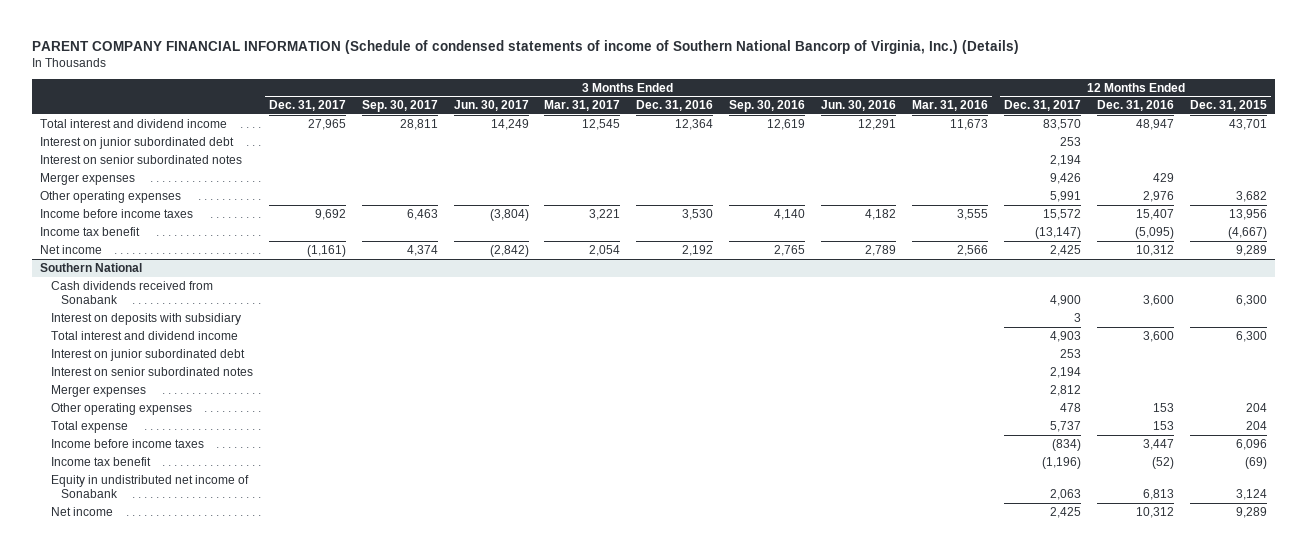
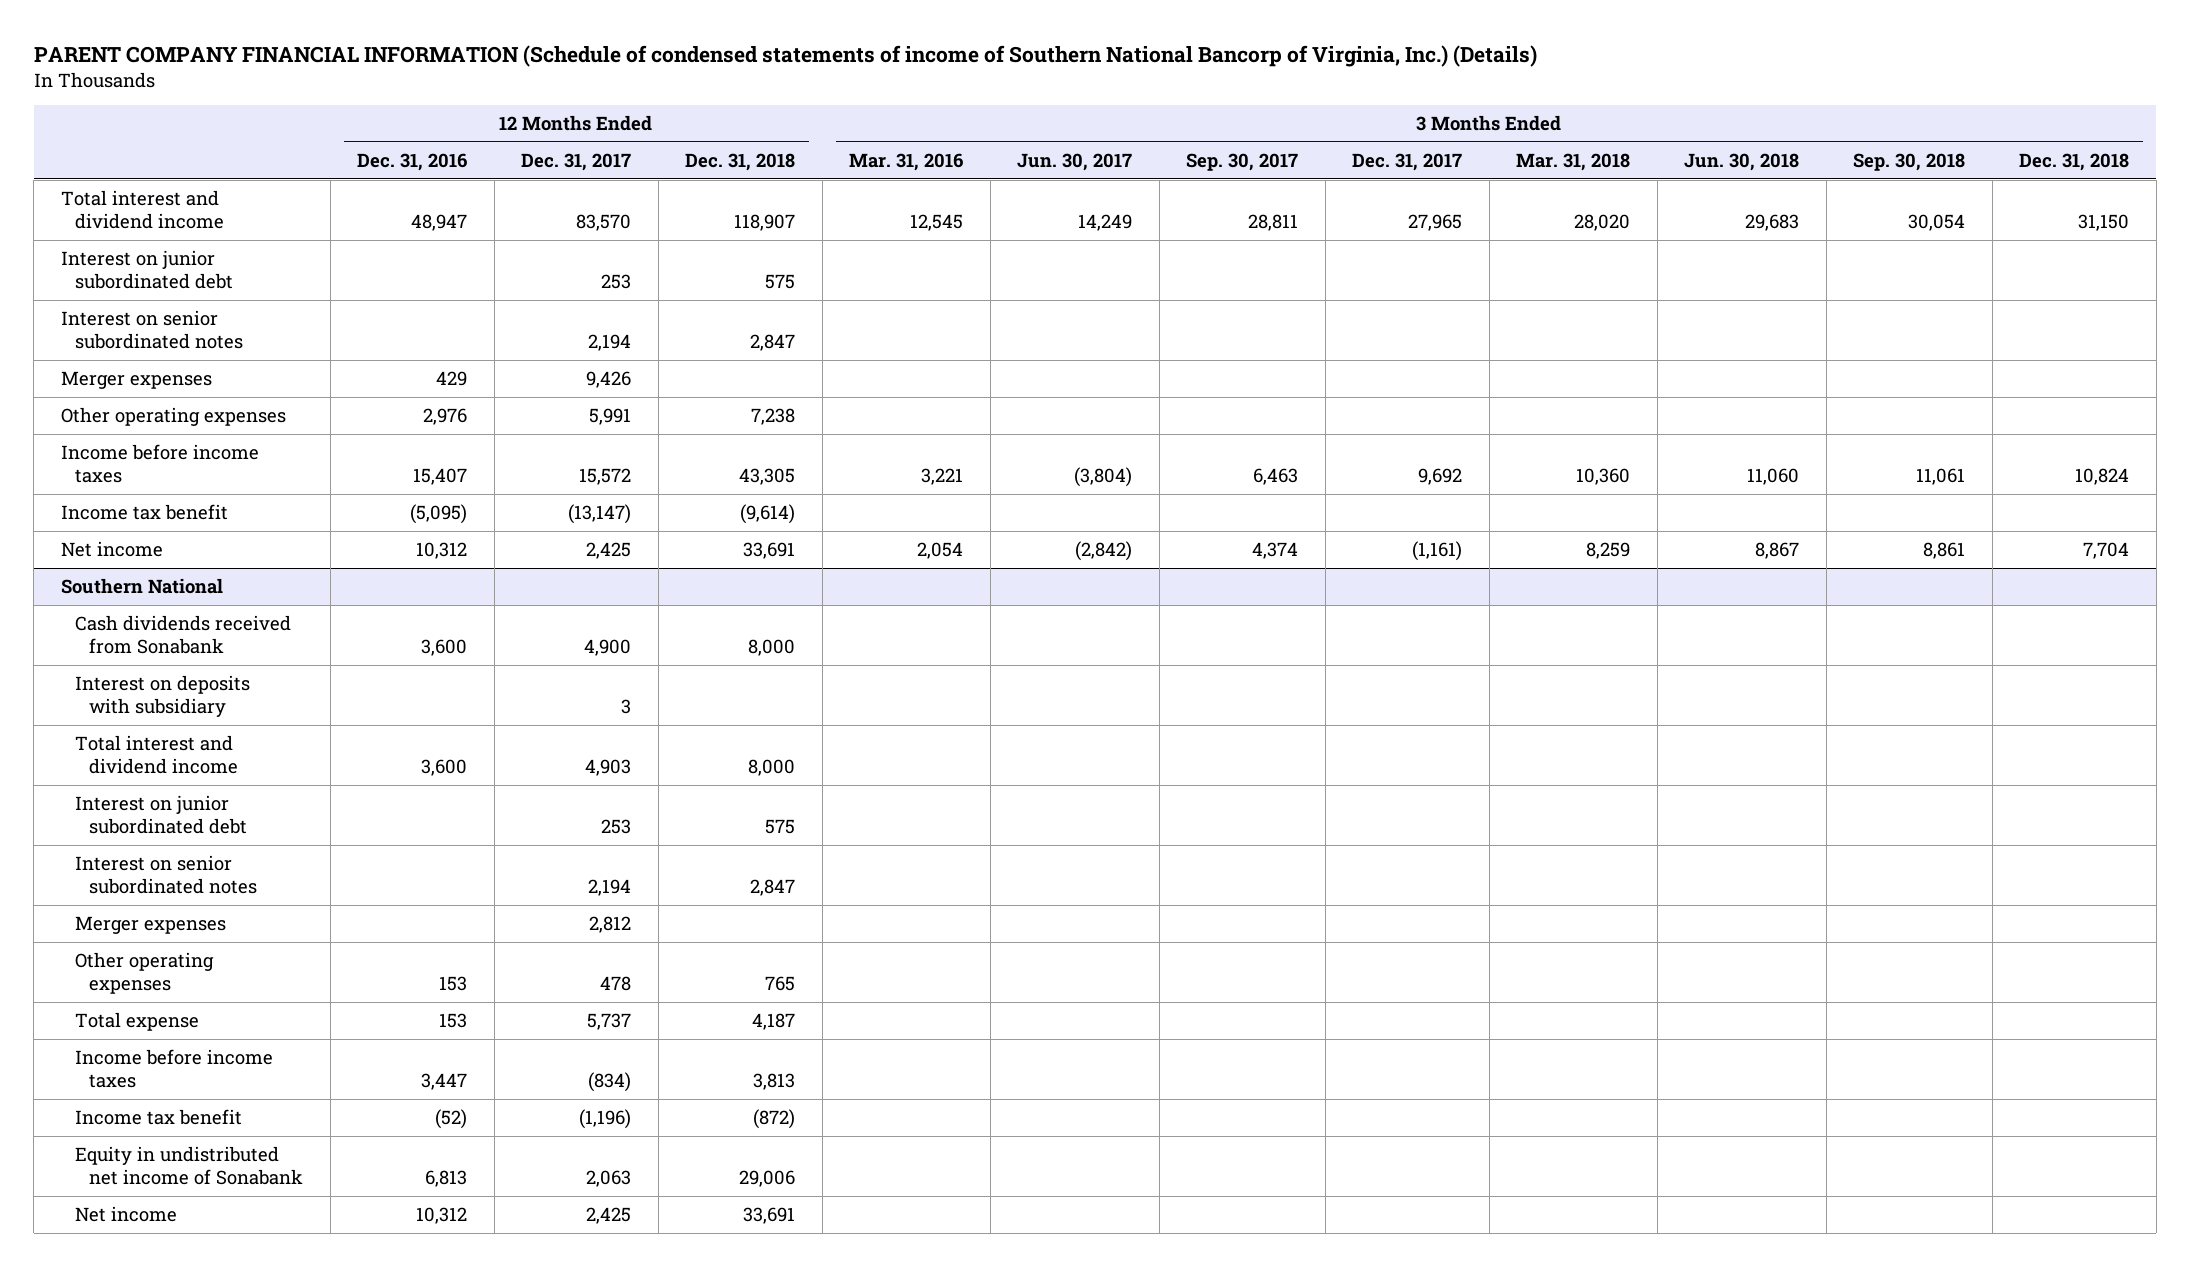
- | 3 Months Ended Dec. 31, 2017 | 3 Months Ended Sep. 30, 2017 | 3 Months Ended Jun. 30, 2017 | 3 Months Ended Mar. 31, 2017 | 3 Months Ended Dec. 31, 2016 | 3 Months Ended Sep. 30, 2016 | 3 Months Ended Jun. 30, 2016 | 3 Months Ended Mar. 31, 2016 | 12 Months Ended Dec. 31, 2017 | 12 Months Ended Dec. 31, 2016 | 12 Months Ended Dec. 31, 2015
+ | 12 Months Ended Dec. 31, 2016 | 12 Months Ended Dec. 31, 2017 | 12 Months Ended Dec. 31, 2018 | 3 Months Ended Mar. 31, 2016 | 3 Months Ended Jun. 30, 2017 | 3 Months Ended Sep. 30, 2017 | 3 Months Ended Dec. 31, 2017 | 3 Months Ended Mar. 31, 2018 | 3 Months Ended Jun. 30, 2018 | 3 Months Ended Sep. 30, 2018 | 3 Months Ended Dec. 31, 2018
- Total interest and dividend income | 27,965 | 28,811 | 14,249 | 12,545 | 12,364 | 12,619 | 12,291 | 11,673 | 83,570 | 48,947 | 43,701
+ Total interest and dividend income | 48,947 | 83,570 | 118,907 | 12,545 | 14,249 | 28,811 | 27,965 | 28,020 | 29,683 | 30,054 | 31,150
- Income before income taxes | 9,692 | 6,463 | (3,804) | 3,221 | 3,530 | 4,140 | 4,182 | 3,555 | 15,572 | 15,407 | 13,956
+ Income before income taxes | 15,407 | 15,572 | 43,305 | 3,221 | (3,804) | 6,463 | 9,692 | 10,360 | 11,060 | 11,061 | 10,824
- Net income | (1,161) | 4,374 | (2,842) | 2,054 | 2,192 | 2,765 | 2,789 | 2,566 | 2,425 | 10,312 | 9,289
+ Net income | 10,312 | 2,425 | 33,691 | 2,054 | (2,842) | 4,374 | (1,161) | 8,259 | 8,867 | 8,861 | 7,704

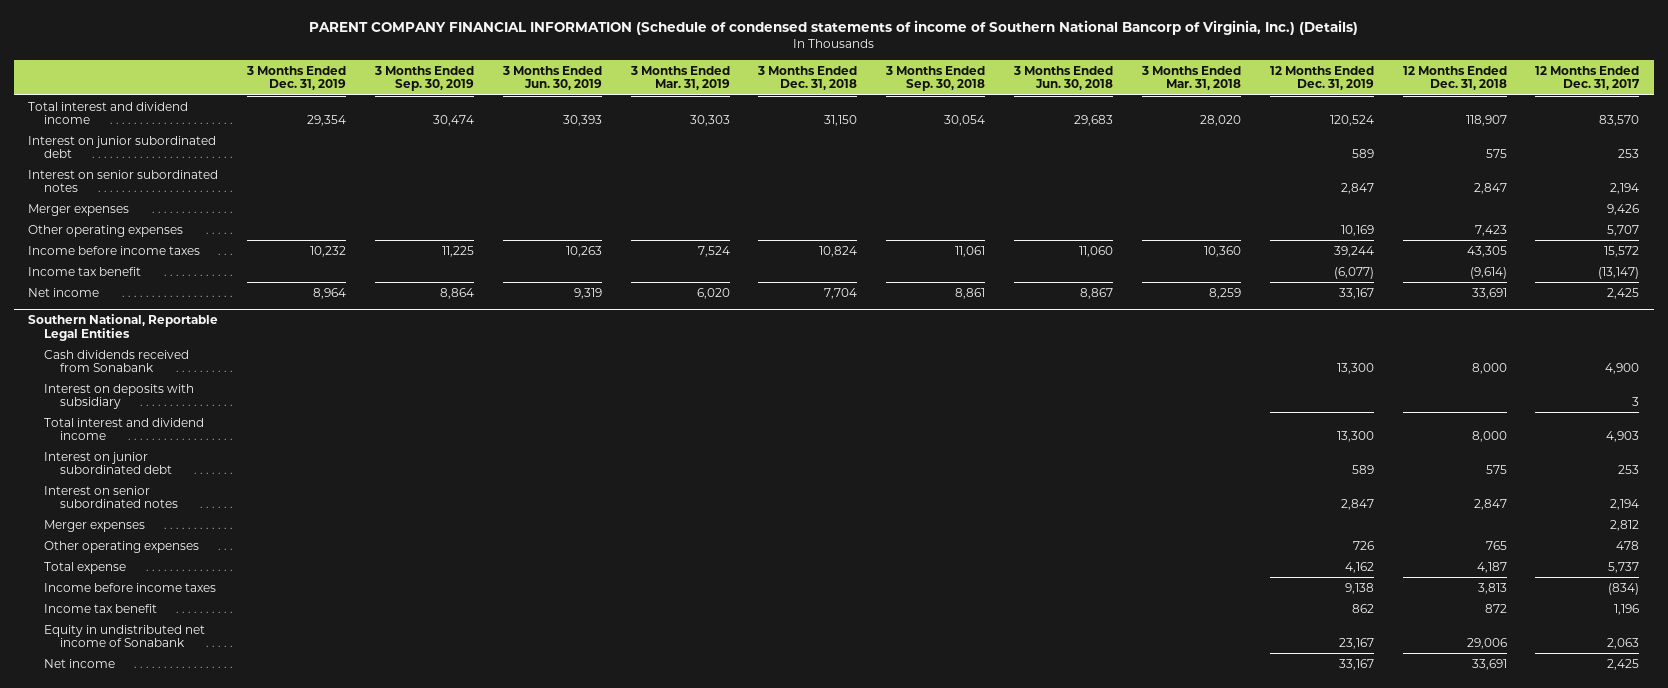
- | 12 Months Ended Dec. 31, 2016 | 12 Months Ended Dec. 31, 2017 | 12 Months Ended Dec. 31, 2018 | 3 Months Ended Mar. 31, 2016 | 3 Months Ended Jun. 30, 2017 | 3 Months Ended Sep. 30, 2017 | 3 Months Ended Dec. 31, 2017 | 3 Months Ended Mar. 31, 2018 | 3 Months Ended Jun. 30, 2018 | 3 Months Ended Sep. 30, 2018 | 3 Months Ended Dec. 31, 2018
+ | 3 Months Ended Dec. 31, 2019 | 3 Months Ended Sep. 30, 2019 | 3 Months Ended Jun. 30, 2019 | 3 Months Ended Mar. 31, 2019 | 3 Months Ended Dec. 31, 2018 | 3 Months Ended Sep. 30, 2018 | 3 Months Ended Jun. 30, 2018 | 3 Months Ended Mar. 31, 2018 | 12 Months Ended Dec. 31, 2019 | 12 Months Ended Dec. 31, 2018 | 12 Months Ended Dec. 31, 2017
- Other operating expenses | 2,976 | 5,991 | 7,238 | | | | | | | |
+ Other operating expenses | | | | | | | | | 10,169 | 7,423 | 5,707
- Southern National
+ Southern National, Reportable Legal Entities
- Income tax benefit | (52) | (1,196) | (872) | | | | | | | |
+ Income tax benefit | | | | | | | | | 862 | 872 | 1,196

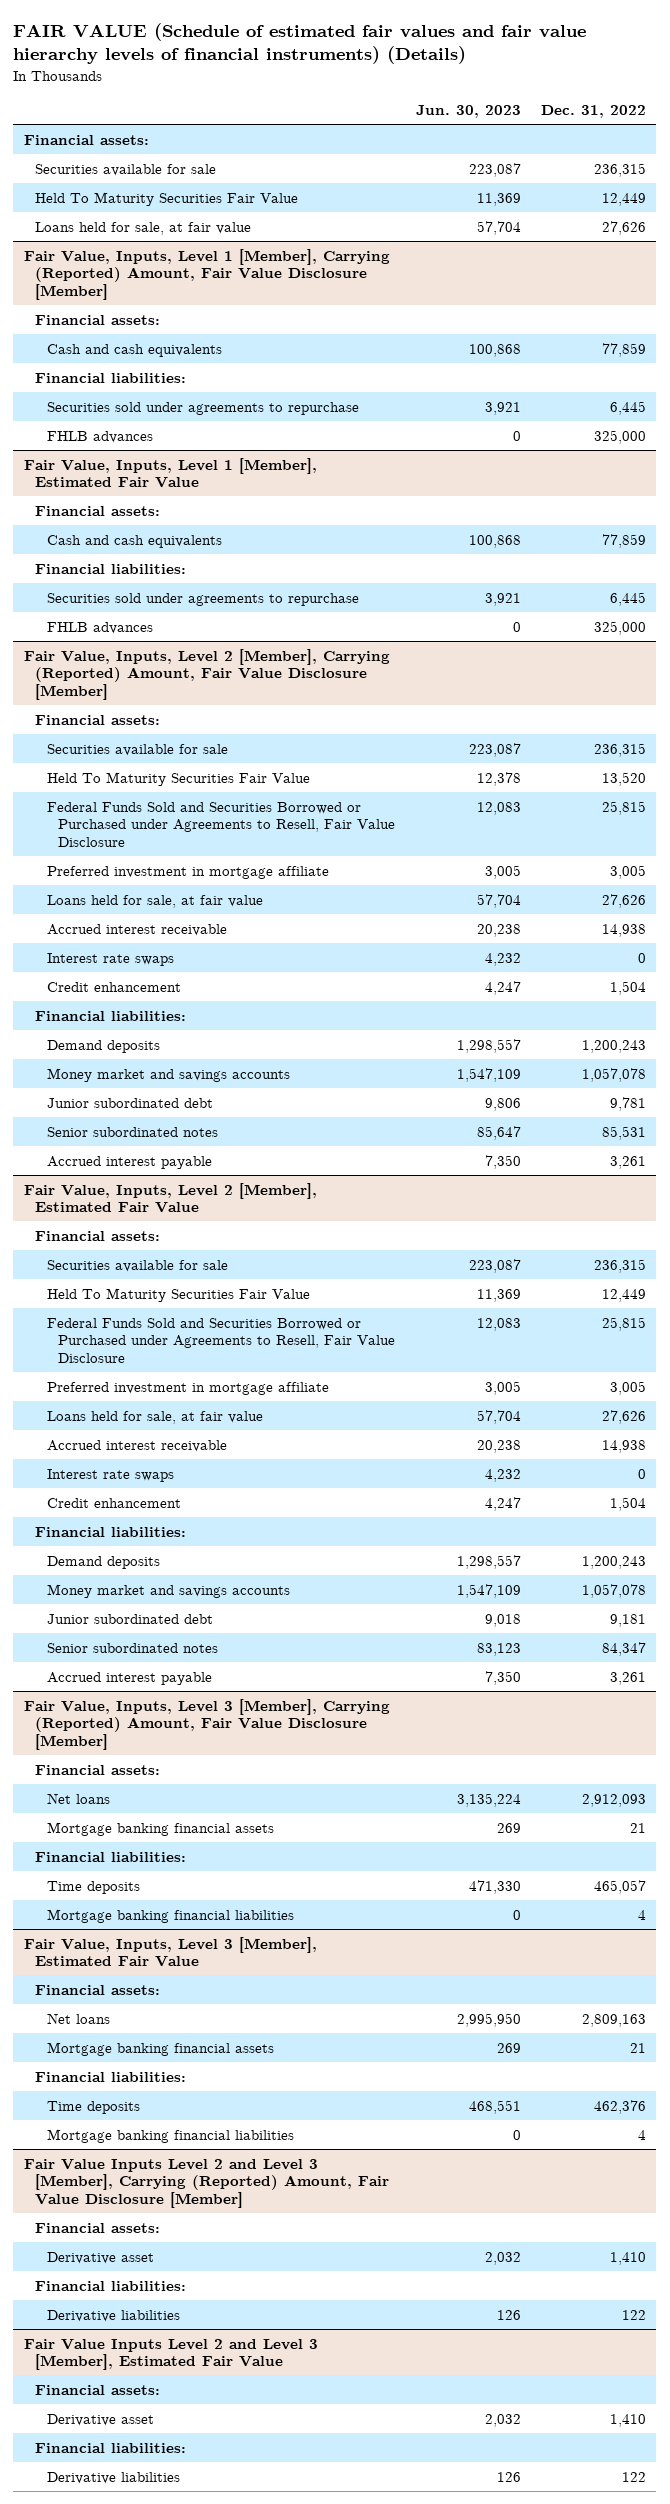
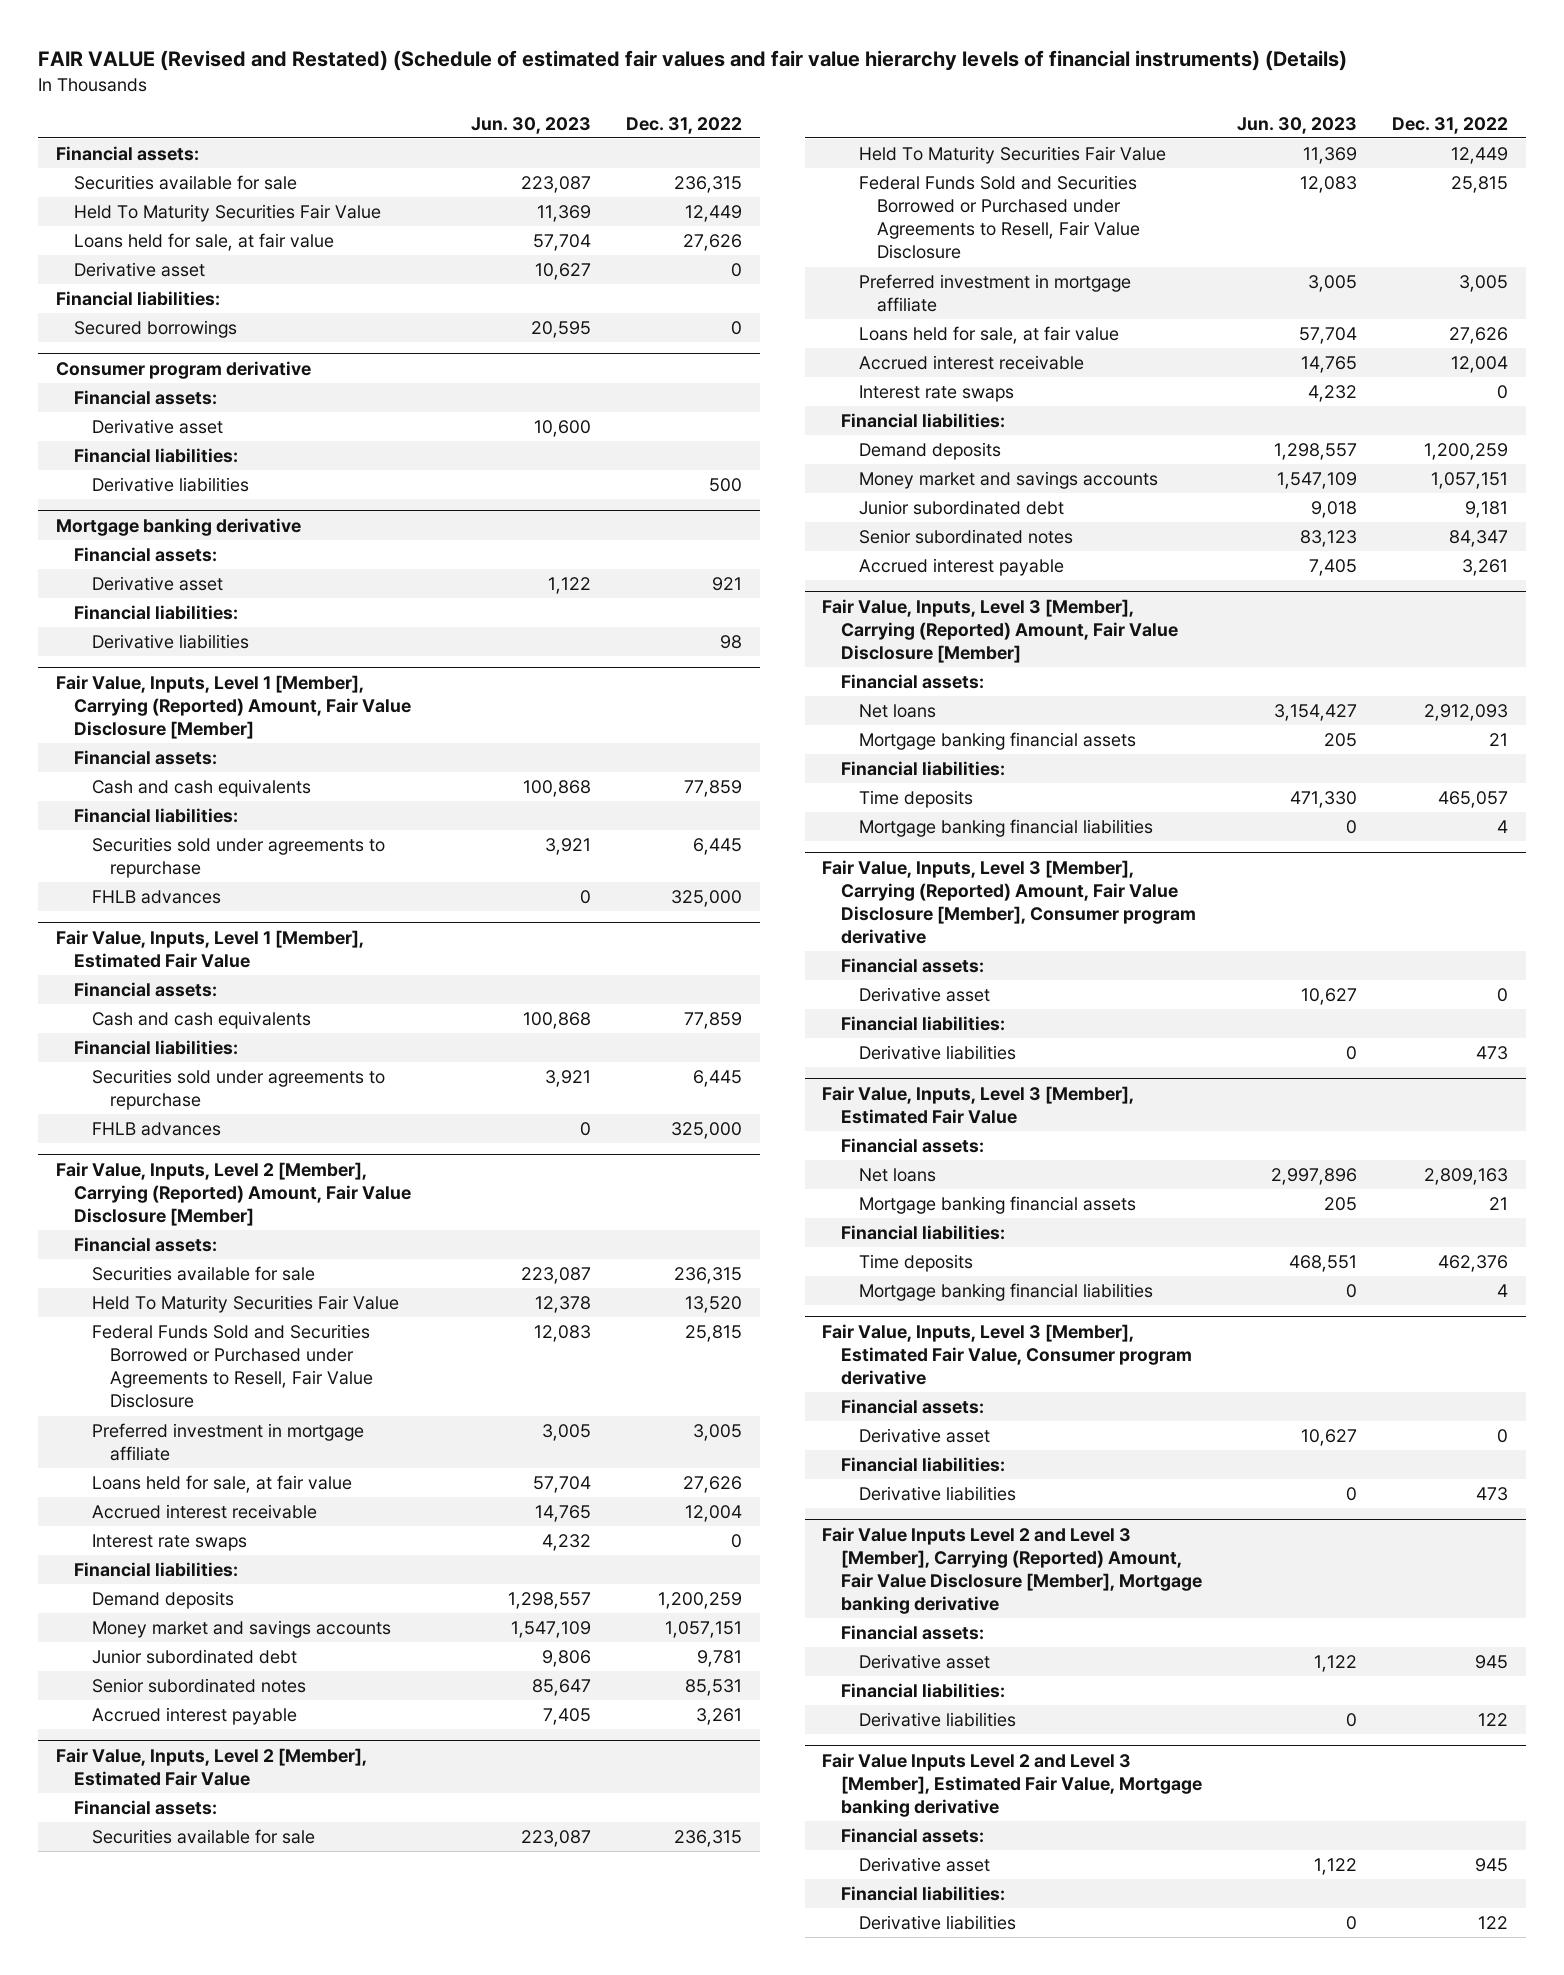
- FAIR VALUE (Schedule of estimated fair values and fair value hierarchy levels of financial instruments) (Details)
+ FAIR VALUE (Revised and Restated) (Schedule of estimated fair values and fair value hierarchy levels of financial instruments) (Details)
+ Derivative asset | 10,627 | 0
+ Financial liabilities:
+ Secured borrowings | 20,595 | 0
+ Consumer program derivative
+ Financial assets:
+ Derivative asset | 10,600 |
+ Financial liabilities:
+ Derivative liabilities | | 500
+ Mortgage banking derivative
+ Financial assets:
+ Derivative asset | 1,122 | 921
+ Financial liabilities:
+ Derivative liabilities | | 98
@ Fair Value, Inputs, Level 2 [Member], Carrying (Reported) Amount, Fair Value Disclosure [Member]
- Accrued interest receivable | 20,238 | 14,938
+ Accrued interest receivable | 14,765 | 12,004
- Credit enhancement | 4,247 | 1,504
- Demand deposits | 1,298,557 | 1,200,243
- Money market and savings accounts | 1,547,109 | 1,057,078
+ Demand deposits | 1,298,557 | 1,200,259
+ Money market and savings accounts | 1,547,109 | 1,057,151
- Accrued interest payable | 7,350 | 3,261
+ Accrued interest payable | 7,405 | 3,261
@ Fair Value, Inputs, Level 2 [Member], Estimated Fair Value
- Accrued interest receivable | 20,238 | 14,938
+ Accrued interest receivable | 14,765 | 12,004
- Credit enhancement | 4,247 | 1,504
- Demand deposits | 1,298,557 | 1,200,243
- Money market and savings accounts | 1,547,109 | 1,057,078
+ Demand deposits | 1,298,557 | 1,200,259
+ Money market and savings accounts | 1,547,109 | 1,057,151
- Accrued interest payable | 7,350 | 3,261
+ Accrued interest payable | 7,405 | 3,261
@ Fair Value, Inputs, Level 3 [Member], Carrying (Reported) Amount, Fair Value Disclosure [Member]
- Net loans | 3,135,224 | 2,912,093
- Mortgage banking financial assets | 269 | 21
+ Net loans | 3,154,427 | 2,912,093
+ Mortgage banking financial assets | 205 | 21
+ Fair Value, Inputs, Level 3 [Member], Carrying (Reported) Amount, Fair Value Disclosure [Member], Consumer program derivative
+ Financial assets:
+ Derivative asset | 10,627 | 0
+ Financial liabilities:
+ Derivative liabilities | 0 | 473
@ Fair Value, Inputs, Level 3 [Member], Estimated Fair Value
- Net loans | 2,995,950 | 2,809,163
- Mortgage banking financial assets | 269 | 21
+ Net loans | 2,997,896 | 2,809,163
+ Mortgage banking financial assets | 205 | 21
- Fair Value Inputs Level 2 and Level 3 [Member], Carrying (Reported) Amount, Fair Value Disclosure [Member]
+ Fair Value, Inputs, Level 3 [Member], Estimated Fair Value, Consumer program derivative
- Derivative asset | 2,032 | 1,410
+ Derivative asset | 10,627 | 0
- Derivative liabilities | 126 | 122
- Fair Value Inputs Level 2 and Level 3 [Member], Estimated Fair Value
+ Derivative liabilities | 0 | 473
+ Fair Value Inputs Level 2 and Level 3 [Member], Carrying (Reported) Amount, Fair Value Disclosure [Member], Mortgage banking derivative
- Derivative asset | 2,032 | 1,410
+ Derivative asset | 1,122 | 945
- Derivative liabilities | 126 | 122
+ Derivative liabilities | 0 | 122
+ Fair Value Inputs Level 2 and Level 3 [Member], Estimated Fair Value, Mortgage banking derivative
+ Financial assets:
+ Derivative asset | 1,122 | 945
+ Financial liabilities:
+ Derivative liabilities | 0 | 122

